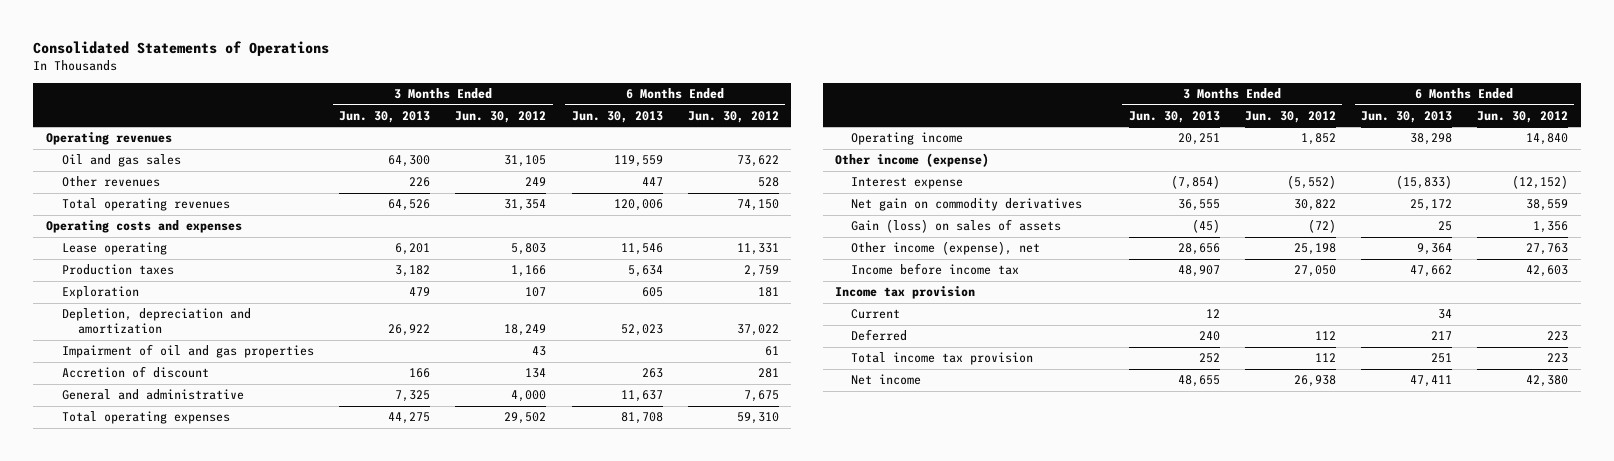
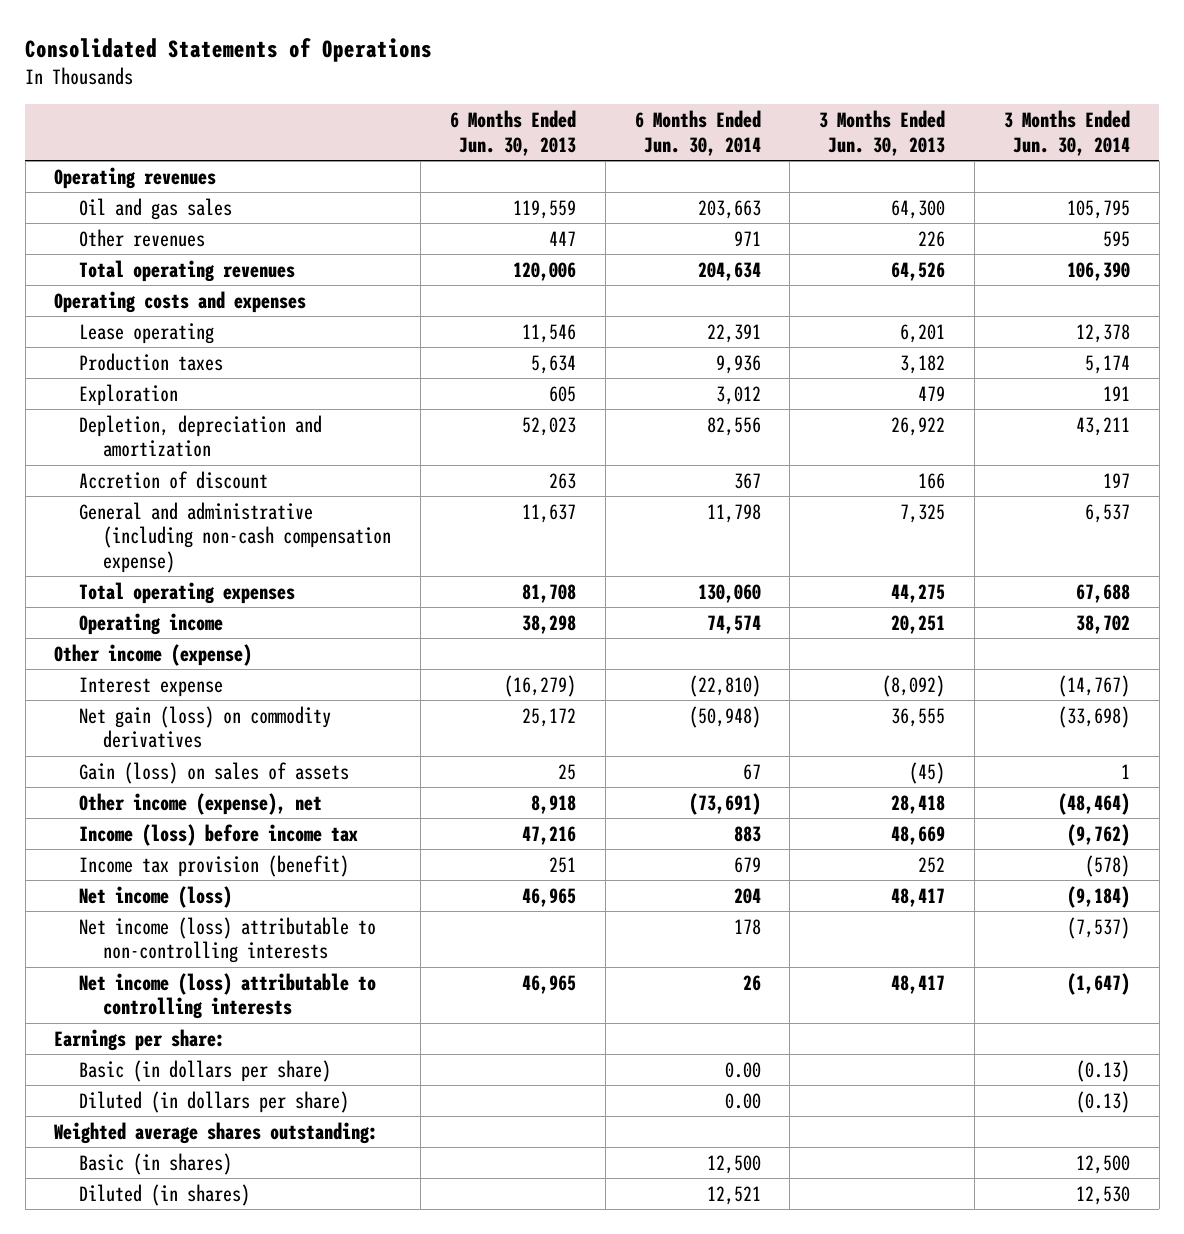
- | 3 Months Ended Jun. 30, 2013 | 3 Months Ended Jun. 30, 2012 | 6 Months Ended Jun. 30, 2013 | 6 Months Ended Jun. 30, 2012
+ | 6 Months Ended Jun. 30, 2013 | 6 Months Ended Jun. 30, 2014 | 3 Months Ended Jun. 30, 2013 | 3 Months Ended Jun. 30, 2014
- Impairment of oil and gas properties | | 43 | | 61
- General and administrative | 7,325 | 4,000 | 11,637 | 7,675
+ General and administrative (including non-cash compensation expense) | 11,637 | 11,798 | 7,325 | 6,537
- Interest expense | (7,854) | (5,552) | (15,833) | (12,152)
- Net gain on commodity derivatives | 36,555 | 30,822 | 25,172 | 38,559
+ Interest expense | (16,279) | (22,810) | (8,092) | (14,767)
+ Net gain (loss) on commodity derivatives | 25,172 | (50,948) | 36,555 | (33,698)
- Other income (expense), net | 28,656 | 25,198 | 9,364 | 27,763
- Income before income tax | 48,907 | 27,050 | 47,662 | 42,603
- Income tax provision
- Current | 12 | | 34 |
- Deferred | 240 | 112 | 217 | 223
- Total income tax provision | 252 | 112 | 251 | 223
- Net income | 48,655 | 26,938 | 47,411 | 42,380
+ Other income (expense), net | 8,918 | (73,691) | 28,418 | (48,464)
+ Income (loss) before income tax | 47,216 | 883 | 48,669 | (9,762)
+ Income tax provision (benefit) | 251 | 679 | 252 | (578)
+ Net income (loss) | 46,965 | 204 | 48,417 | (9,184)
+ Net income (loss) attributable to non-controlling interests | | 178 | | (7,537)
+ Net income (loss) attributable to controlling interests | 46,965 | 26 | 48,417 | (1,647)
+ Earnings per share:
+ Basic (in dollars per share) | | 0.00 | | (0.13)
+ Diluted (in dollars per share) | | 0.00 | | (0.13)
+ Weighted average shares outstanding:
+ Basic (in shares) | | 12,500 | | 12,500
+ Diluted (in shares) | | 12,521 | | 12,530

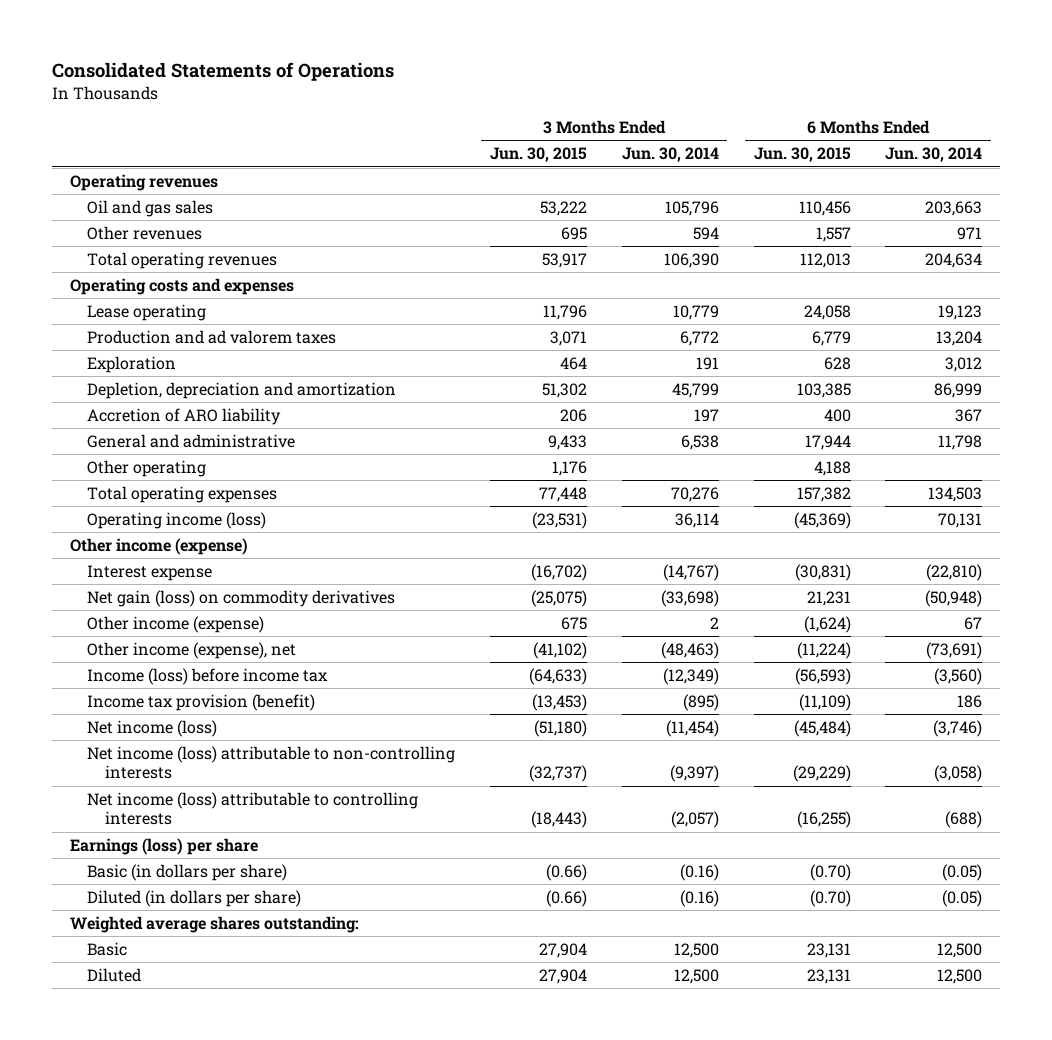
- | 6 Months Ended Jun. 30, 2013 | 6 Months Ended Jun. 30, 2014 | 3 Months Ended Jun. 30, 2013 | 3 Months Ended Jun. 30, 2014
+ | 3 Months Ended Jun. 30, 2015 | 3 Months Ended Jun. 30, 2014 | 6 Months Ended Jun. 30, 2015 | 6 Months Ended Jun. 30, 2014
- Oil and gas sales | 119,559 | 203,663 | 64,300 | 105,795
- Other revenues | 447 | 971 | 226 | 595
+ Oil and gas sales | 53,222 | 105,796 | 110,456 | 203,663
+ Other revenues | 695 | 594 | 1,557 | 971
- Lease operating | 11,546 | 22,391 | 6,201 | 12,378
- Production taxes | 5,634 | 9,936 | 3,182 | 5,174
+ Lease operating | 11,796 | 10,779 | 24,058 | 19,123
+ Production and ad valorem taxes | 3,071 | 6,772 | 6,779 | 13,204
- Depletion, depreciation and amortization | 52,023 | 82,556 | 26,922 | 43,211
- Accretion of discount | 263 | 367 | 166 | 197
- General and administrative (including non-cash compensation expense) | 11,637 | 11,798 | 7,325 | 6,537
- Total operating expenses | 81,708 | 130,060 | 44,275 | 67,688
- Operating income | 38,298 | 74,574 | 20,251 | 38,702
+ Depletion, depreciation and amortization | 51,302 | 45,799 | 103,385 | 86,999
+ Accretion of ARO liability | 206 | 197 | 400 | 367
+ General and administrative | 9,433 | 6,538 | 17,944 | 11,798
+ Other operating | 1,176 | | 4,188 |
+ Total operating expenses | 77,448 | 70,276 | 157,382 | 134,503
+ Operating income (loss) | (23,531) | 36,114 | (45,369) | 70,131
- Gain (loss) on sales of assets | 25 | 67 | (45) | 1
- Other income (expense), net | 8,918 | (73,691) | 28,418 | (48,464)
- Income (loss) before income tax | 47,216 | 883 | 48,669 | (9,762)
- Income tax provision (benefit) | 251 | 679 | 252 | (578)
- Net income (loss) | 46,965 | 204 | 48,417 | (9,184)
- Net income (loss) attributable to non-controlling interests | | 178 | | (7,537)
- Net income (loss) attributable to controlling interests | 46,965 | 26 | 48,417 | (1,647)
- Earnings per share:
- Basic (in dollars per share) | | 0.00 | | (0.13)
- Diluted (in dollars per share) | | 0.00 | | (0.13)
+ Other income (expense) | 675 | 2 | (1,624) | 67
+ Other income (expense), net | (41,102) | (48,463) | (11,224) | (73,691)
+ Income (loss) before income tax | (64,633) | (12,349) | (56,593) | (3,560)
+ Income tax provision (benefit) | (13,453) | (895) | (11,109) | 186
+ Net income (loss) | (51,180) | (11,454) | (45,484) | (3,746)
+ Net income (loss) attributable to non-controlling interests | (32,737) | (9,397) | (29,229) | (3,058)
+ Net income (loss) attributable to controlling interests | (18,443) | (2,057) | (16,255) | (688)
+ Earnings (loss) per share
+ Basic (in dollars per share) | (0.66) | (0.16) | (0.70) | (0.05)
+ Diluted (in dollars per share) | (0.66) | (0.16) | (0.70) | (0.05)
- Basic (in shares) | | 12,500 | | 12,500
- Diluted (in shares) | | 12,521 | | 12,530
+ Basic | 27,904 | 12,500 | 23,131 | 12,500
+ Diluted | 27,904 | 12,500 | 23,131 | 12,500

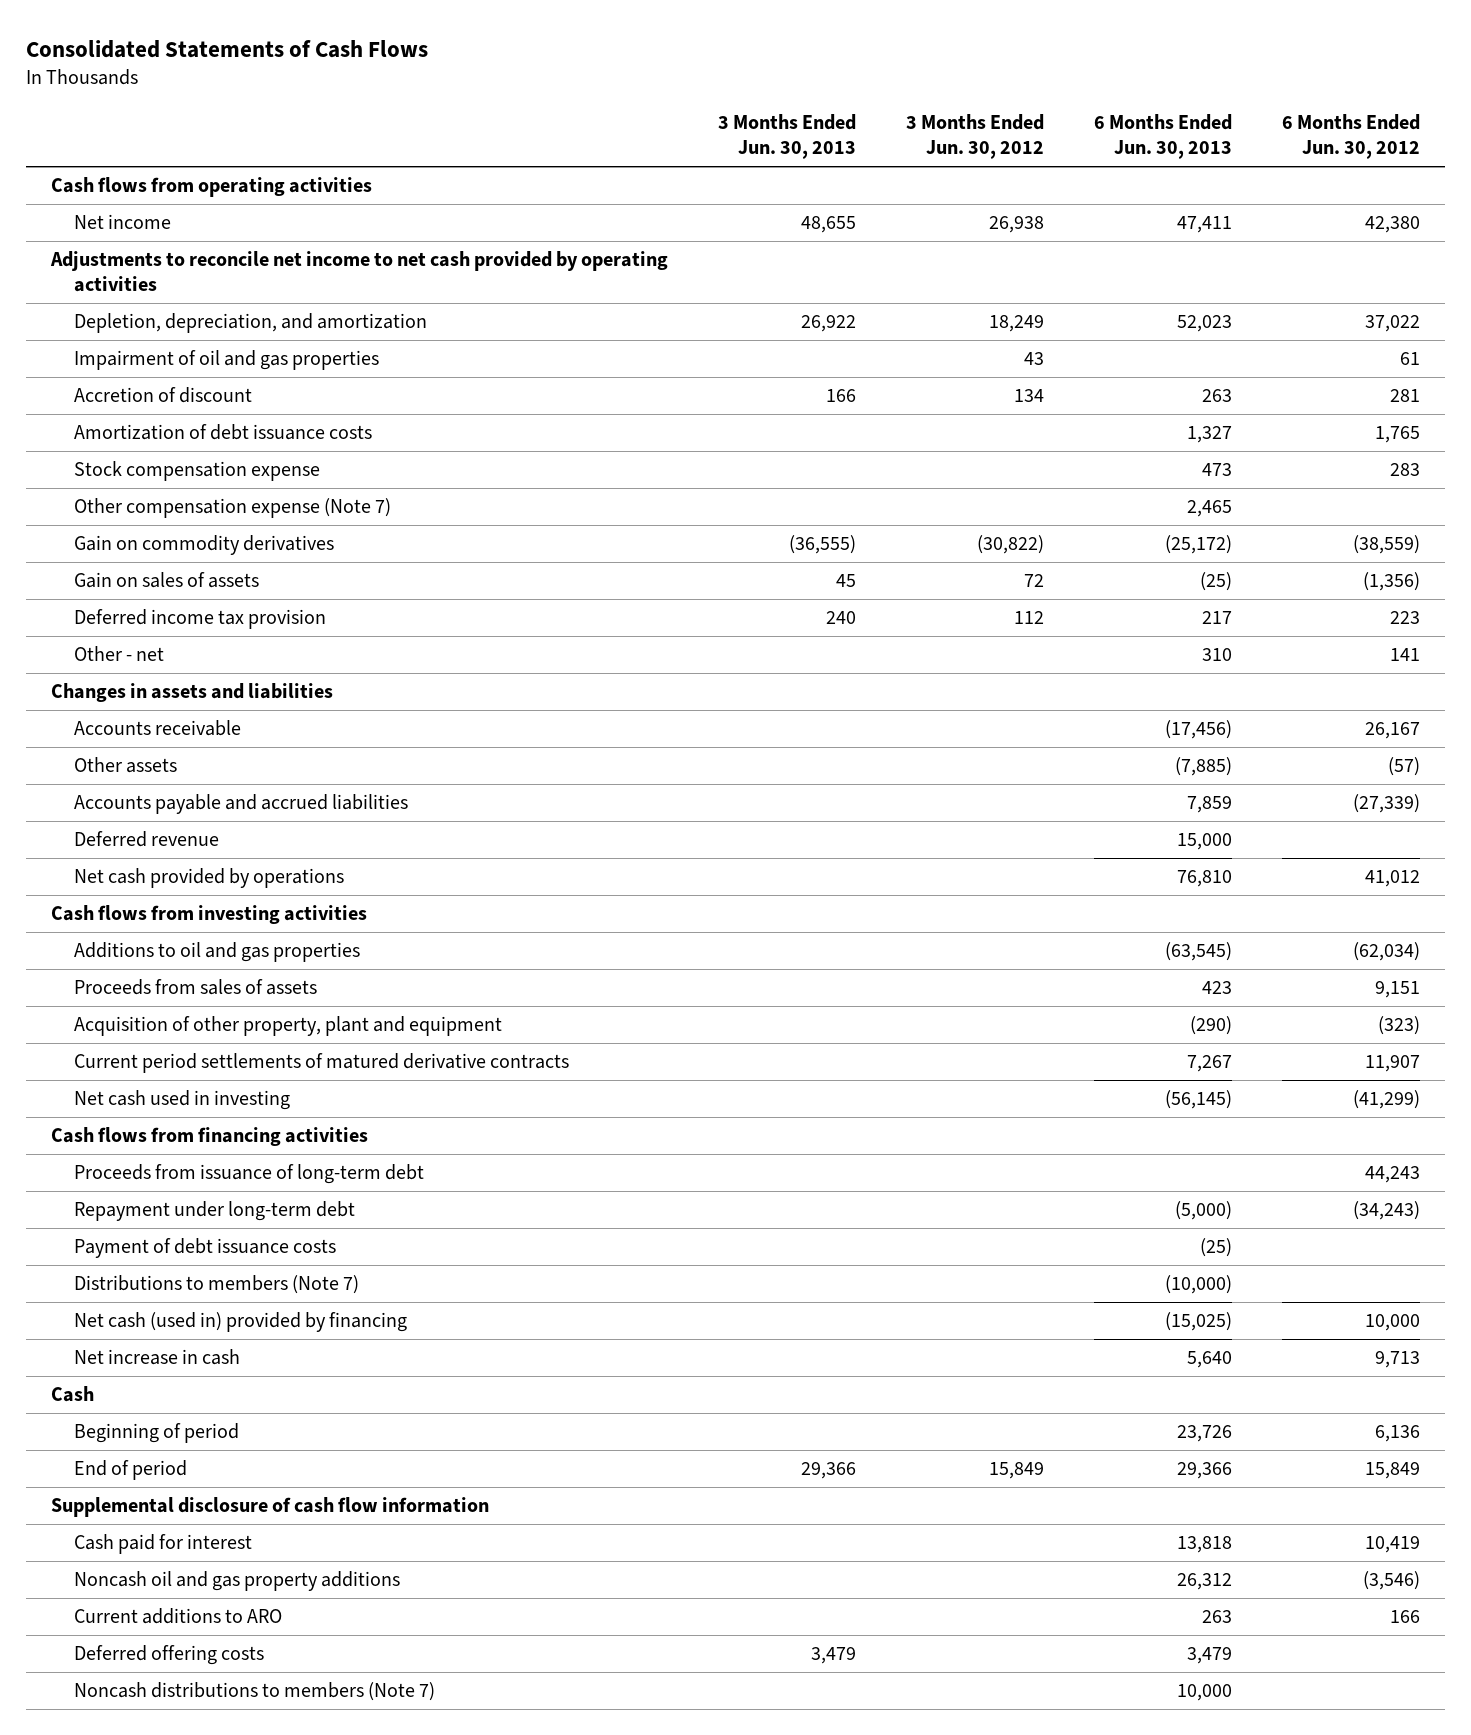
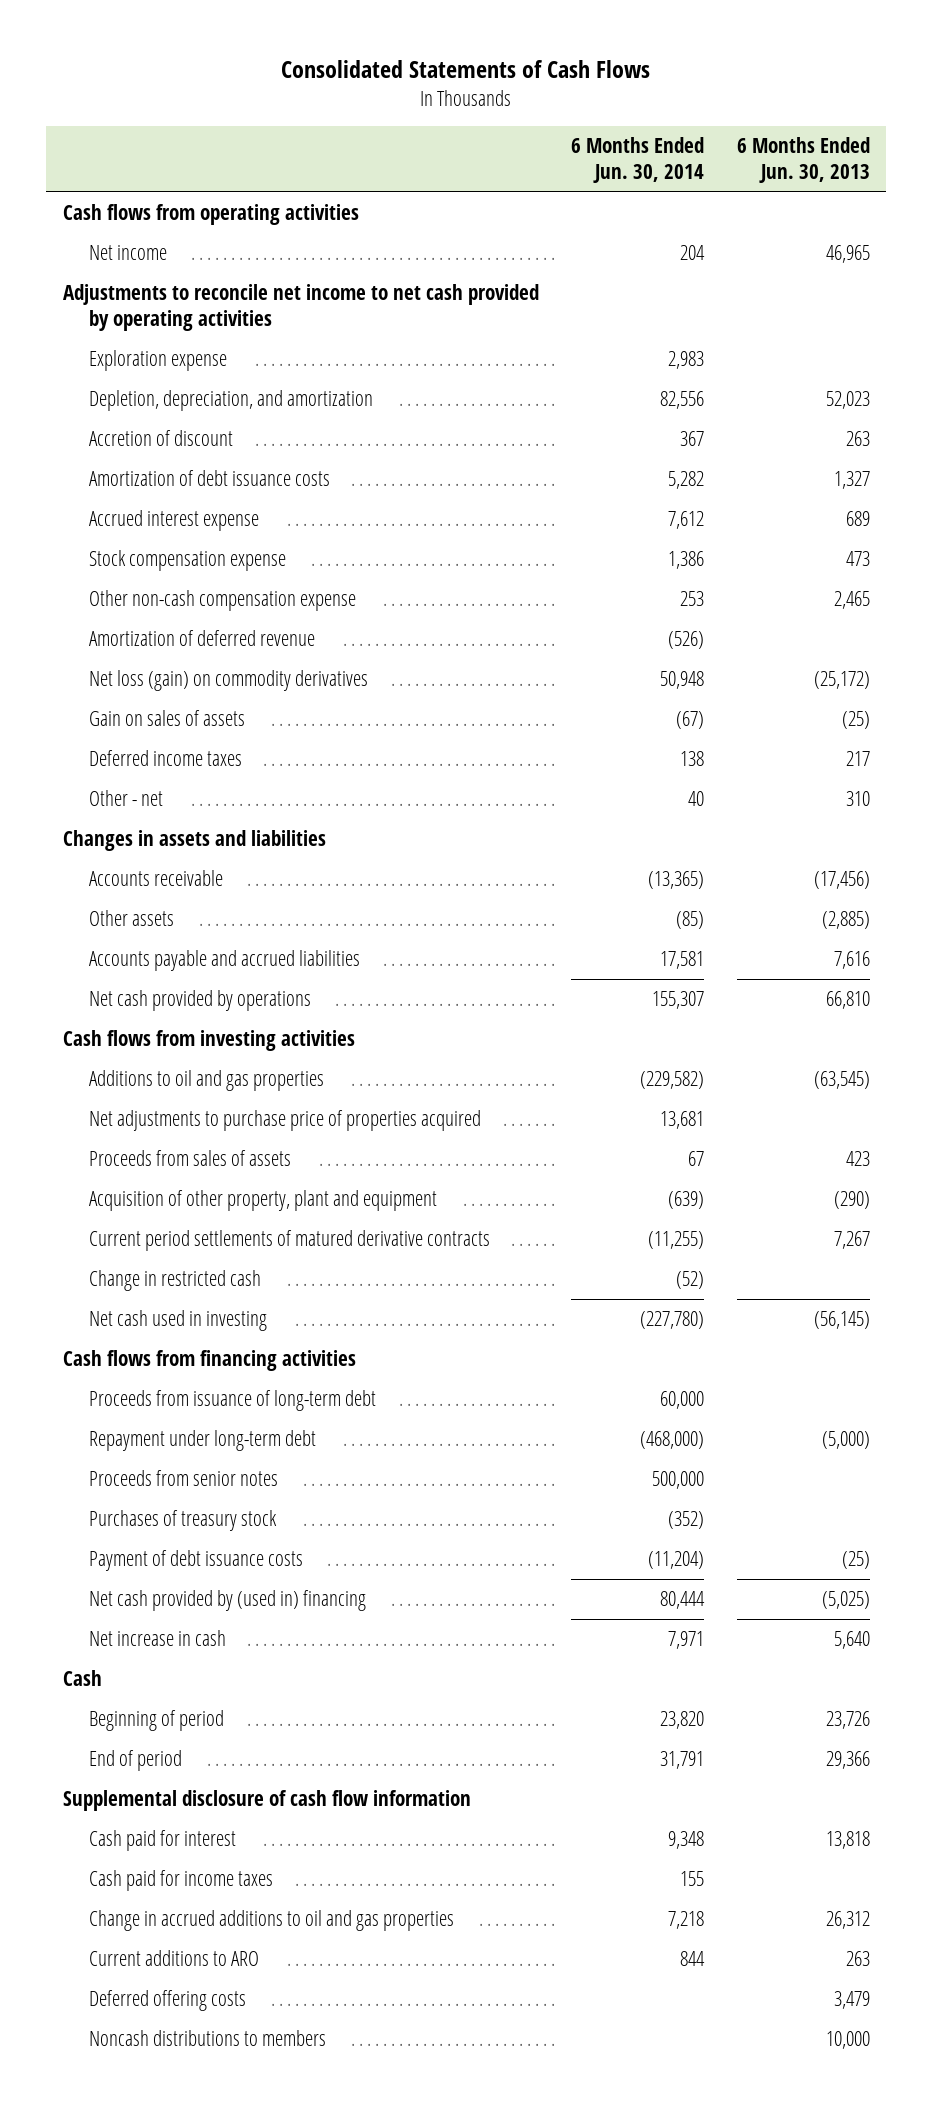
- | 3 Months Ended Jun. 30, 2013 | 3 Months Ended Jun. 30, 2012 | 6 Months Ended Jun. 30, 2013 | 6 Months Ended Jun. 30, 2012
+ | 6 Months Ended Jun. 30, 2014 | 6 Months Ended Jun. 30, 2013
- Net income | 48,655 | 26,938 | 47,411 | 42,380
+ Net income | 204 | 46,965
+ Exploration expense | 2,983 |
- Impairment of oil and gas properties | | 43 | | 61
+ Accrued interest expense | 7,612 | 689
- Other compensation expense (Note 7) | | | 2,465 |
- Gain on commodity derivatives | (36,555) | (30,822) | (25,172) | (38,559)
+ Other non-cash compensation expense | 253 | 2,465
+ Amortization of deferred revenue | (526) |
+ Net loss (gain) on commodity derivatives | 50,948 | (25,172)
- Deferred income tax provision | 240 | 112 | 217 | 223
+ Deferred income taxes | 138 | 217
- Other assets | | | (7,885) | (57)
- Accounts payable and accrued liabilities | | | 7,859 | (27,339)
- Deferred revenue | | | 15,000 |
- Net cash provided by operations | | | 76,810 | 41,012
+ Other assets | (85) | (2,885)
+ Accounts payable and accrued liabilities | 17,581 | 7,616
+ Net cash provided by operations | 155,307 | 66,810
+ Net adjustments to purchase price of properties acquired | 13,681 |
+ Change in restricted cash | (52) |
+ Proceeds from senior notes | 500,000 |
+ Purchases of treasury stock | (352) |
- Distributions to members (Note 7) | | | (10,000) |
- Net cash (used in) provided by financing | | | (15,025) | 10,000
+ Net cash provided by (used in) financing | 80,444 | (5,025)
- Noncash oil and gas property additions | | | 26,312 | (3,546)
+ Cash paid for income taxes | 155 |
+ Change in accrued additions to oil and gas properties | 7,218 | 26,312
- Noncash distributions to members (Note 7) | | | 10,000 |
+ Noncash distributions to members | | 10,000

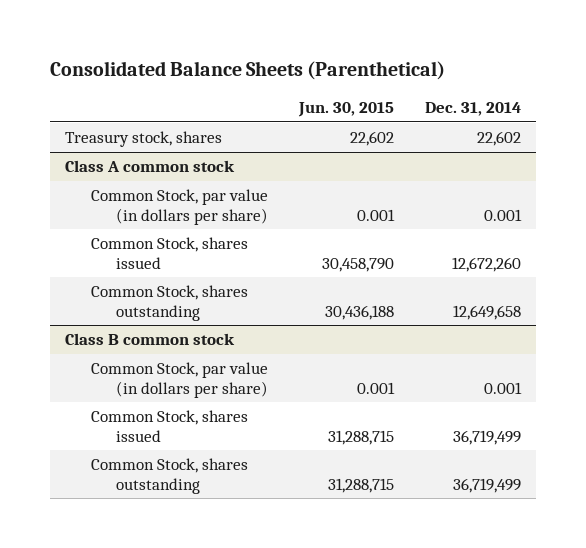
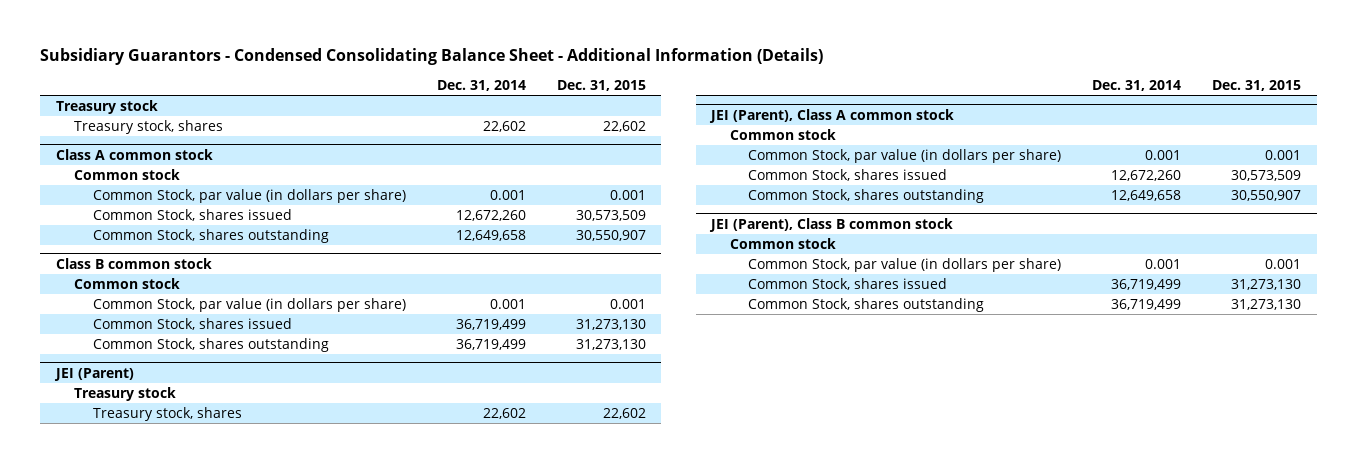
- Consolidated Balance Sheets (Parenthetical)
+ Subsidiary Guarantors - Condensed Consolidating Balance Sheet - Additional Information (Details)
- | Jun. 30, 2015 | Dec. 31, 2014
+ | Dec. 31, 2014 | Dec. 31, 2015
+ Treasury stock
@ Class A common stock
+ Common stock
@ Class B common stock
+ Common stock
+ JEI (Parent)
+ Treasury stock
+ Treasury stock, shares | 22,602 | 22,602
+ JEI (Parent), Class A common stock
+ Common stock
+ Common Stock, par value (in dollars per share) | 0.001 | 0.001
+ Common Stock, shares issued | 12,672,260 | 30,573,509
+ Common Stock, shares outstanding | 12,649,658 | 30,550,907
+ JEI (Parent), Class B common stock
+ Common stock
+ Common Stock, par value (in dollars per share) | 0.001 | 0.001
+ Common Stock, shares issued | 36,719,499 | 31,273,130
+ Common Stock, shares outstanding | 36,719,499 | 31,273,130

